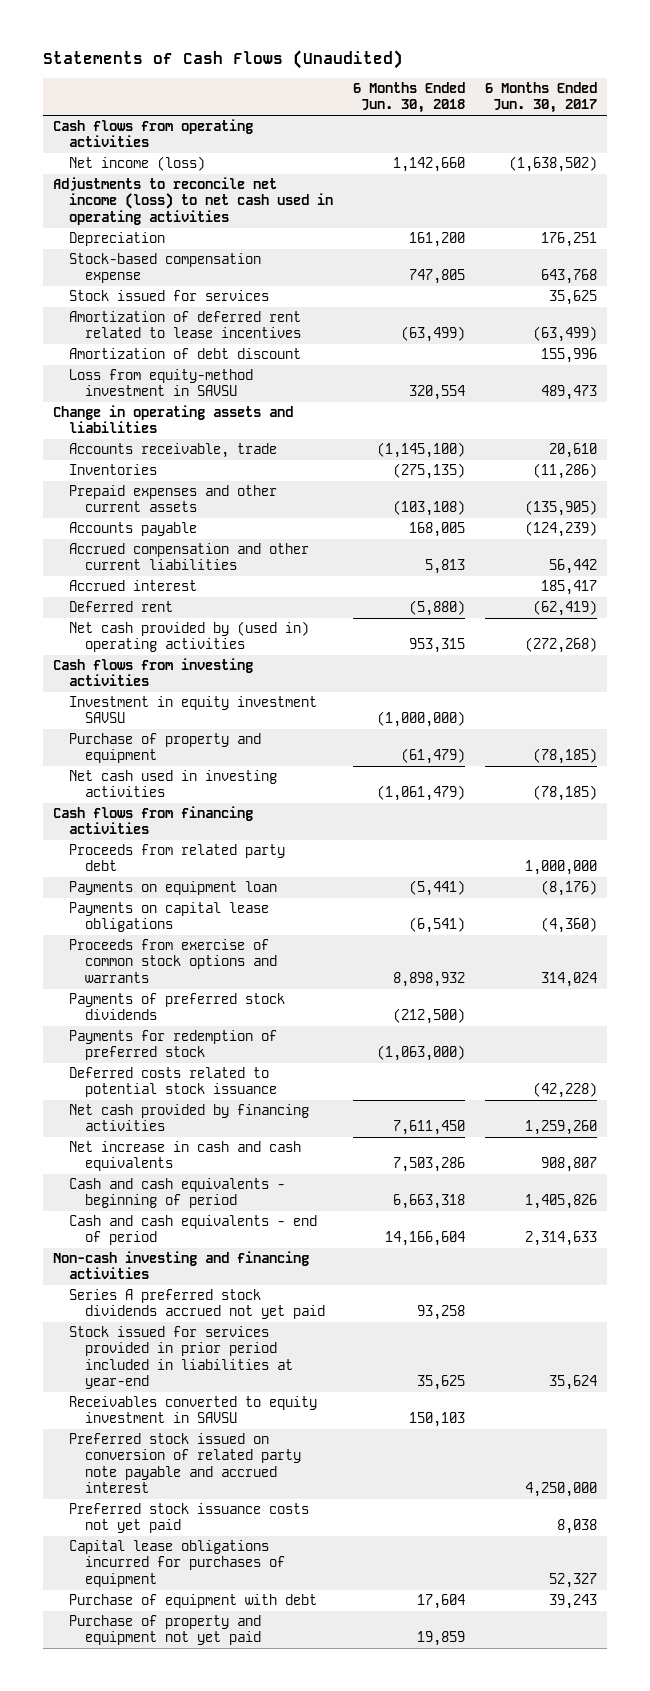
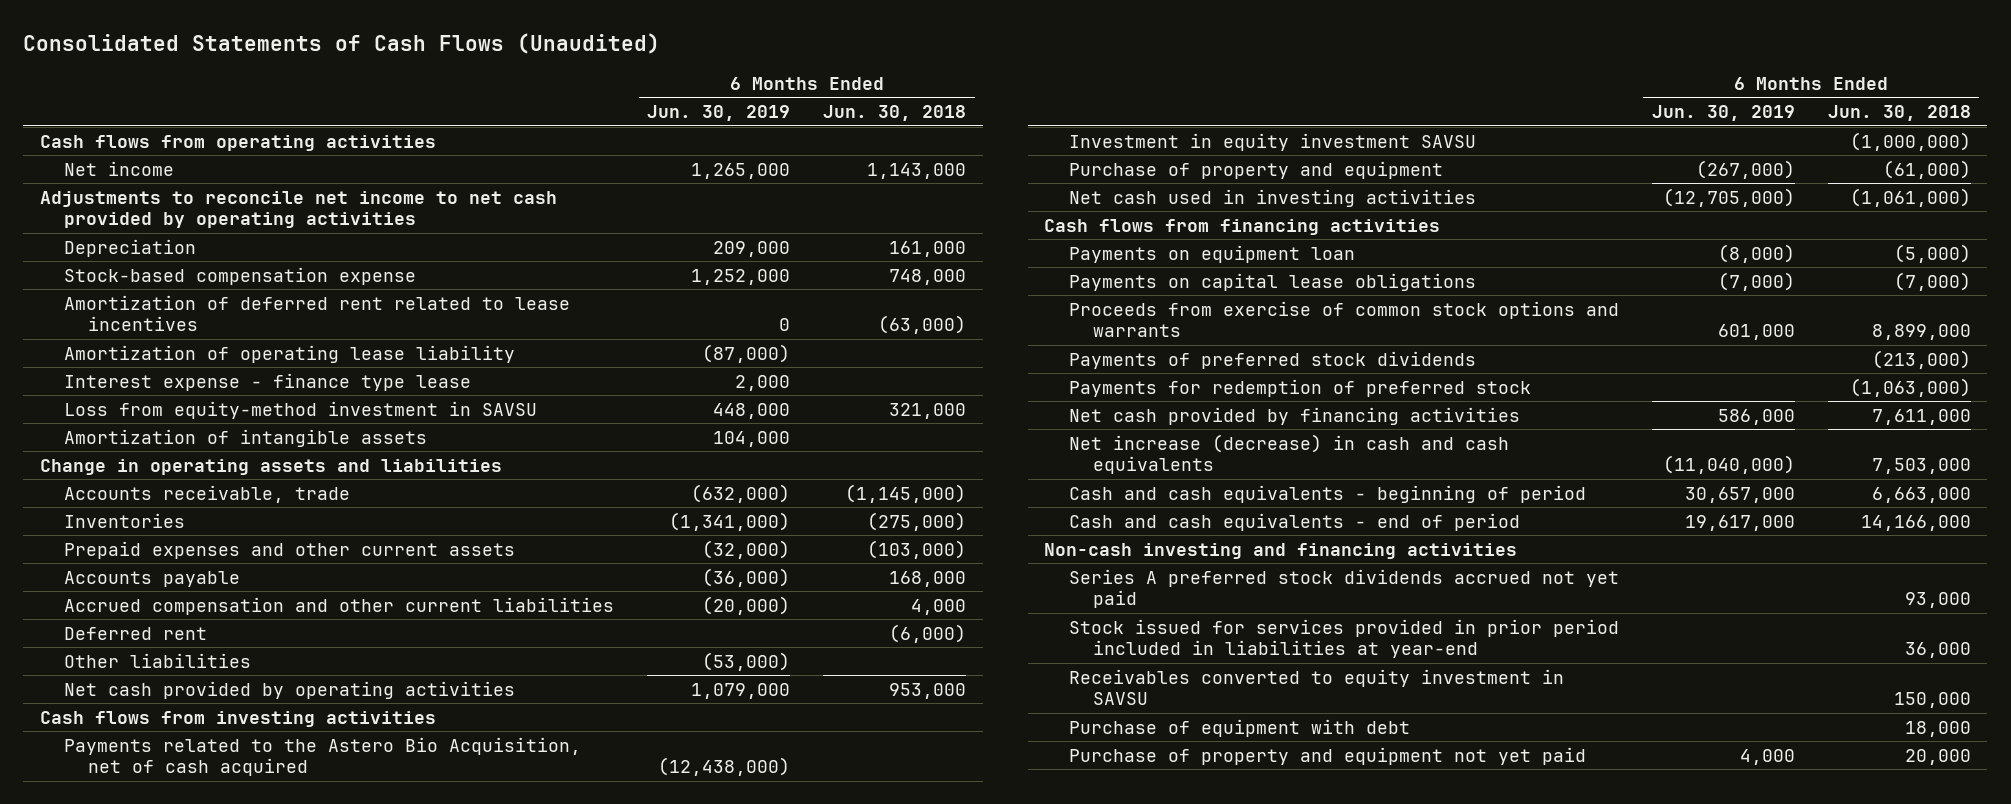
- Statements of Cash Flows (Unaudited)
+ Consolidated Statements of Cash Flows (Unaudited)
- | 6 Months Ended Jun. 30, 2018 | 6 Months Ended Jun. 30, 2017
+ | 6 Months Ended Jun. 30, 2019 | 6 Months Ended Jun. 30, 2018
- Net income (loss) | 1,142,660 | (1,638,502)
- Adjustments to reconcile net income (loss) to net cash used in operating activities
- Depreciation | 161,200 | 176,251
- Stock-based compensation expense | 747,805 | 643,768
- Stock issued for services | | 35,625
- Amortization of deferred rent related to lease incentives | (63,499) | (63,499)
- Amortization of debt discount | | 155,996
- Loss from equity-method investment in SAVSU | 320,554 | 489,473
+ Net income | 1,265,000 | 1,143,000
+ Adjustments to reconcile net income to net cash provided by operating activities
+ Depreciation | 209,000 | 161,000
+ Stock-based compensation expense | 1,252,000 | 748,000
+ Amortization of deferred rent related to lease incentives | 0 | (63,000)
+ Amortization of operating lease liability | (87,000) |
+ Interest expense - finance type lease | 2,000 |
+ Loss from equity-method investment in SAVSU | 448,000 | 321,000
+ Amortization of intangible assets | 104,000 |
- Accounts receivable, trade | (1,145,100) | 20,610
- Inventories | (275,135) | (11,286)
- Prepaid expenses and other current assets | (103,108) | (135,905)
- Accounts payable | 168,005 | (124,239)
- Accrued compensation and other current liabilities | 5,813 | 56,442
- Accrued interest | | 185,417
- Deferred rent | (5,880) | (62,419)
- Net cash provided by (used in) operating activities | 953,315 | (272,268)
+ Accounts receivable, trade | (632,000) | (1,145,000)
+ Inventories | (1,341,000) | (275,000)
+ Prepaid expenses and other current assets | (32,000) | (103,000)
+ Accounts payable | (36,000) | 168,000
+ Accrued compensation and other current liabilities | (20,000) | 4,000
+ Deferred rent | | (6,000)
+ Other liabilities | (53,000) |
+ Net cash provided by operating activities | 1,079,000 | 953,000
+ Payments related to the Astero Bio Acquisition, net of cash acquired | (12,438,000) |
- Purchase of property and equipment | (61,479) | (78,185)
- Net cash used in investing activities | (1,061,479) | (78,185)
+ Purchase of property and equipment | (267,000) | (61,000)
+ Net cash used in investing activities | (12,705,000) | (1,061,000)
- Proceeds from related party debt | | 1,000,000
- Payments on equipment loan | (5,441) | (8,176)
- Payments on capital lease obligations | (6,541) | (4,360)
- Proceeds from exercise of common stock options and warrants | 8,898,932 | 314,024
- Payments of preferred stock dividends | (212,500) |
+ Payments on equipment loan | (8,000) | (5,000)
+ Payments on capital lease obligations | (7,000) | (7,000)
+ Proceeds from exercise of common stock options and warrants | 601,000 | 8,899,000
+ Payments of preferred stock dividends | | (213,000)
- Deferred costs related to potential stock issuance | | (42,228)
- Net cash provided by financing activities | 7,611,450 | 1,259,260
- Net increase in cash and cash equivalents | 7,503,286 | 908,807
- Cash and cash equivalents - beginning of period | 6,663,318 | 1,405,826
- Cash and cash equivalents - end of period | 14,166,604 | 2,314,633
+ Net cash provided by financing activities | 586,000 | 7,611,000
+ Net increase (decrease) in cash and cash equivalents | (11,040,000) | 7,503,000
+ Cash and cash equivalents - beginning of period | 30,657,000 | 6,663,000
+ Cash and cash equivalents - end of period | 19,617,000 | 14,166,000
- Series A preferred stock dividends accrued not yet paid | 93,258 |
- Stock issued for services provided in prior period included in liabilities at year-end | 35,625 | 35,624
- Receivables converted to equity investment in SAVSU | 150,103 |
- Preferred stock issued on conversion of related party note payable and accrued interest | | 4,250,000
- Preferred stock issuance costs not yet paid | | 8,038
- Capital lease obligations incurred for purchases of equipment | | 52,327
- Purchase of equipment with debt | 17,604 | 39,243
- Purchase of property and equipment not yet paid | 19,859 |
+ Series A preferred stock dividends accrued not yet paid | | 93,000
+ Stock issued for services provided in prior period included in liabilities at year-end | | 36,000
+ Receivables converted to equity investment in SAVSU | | 150,000
+ Purchase of equipment with debt | | 18,000
+ Purchase of property and equipment not yet paid | 4,000 | 20,000

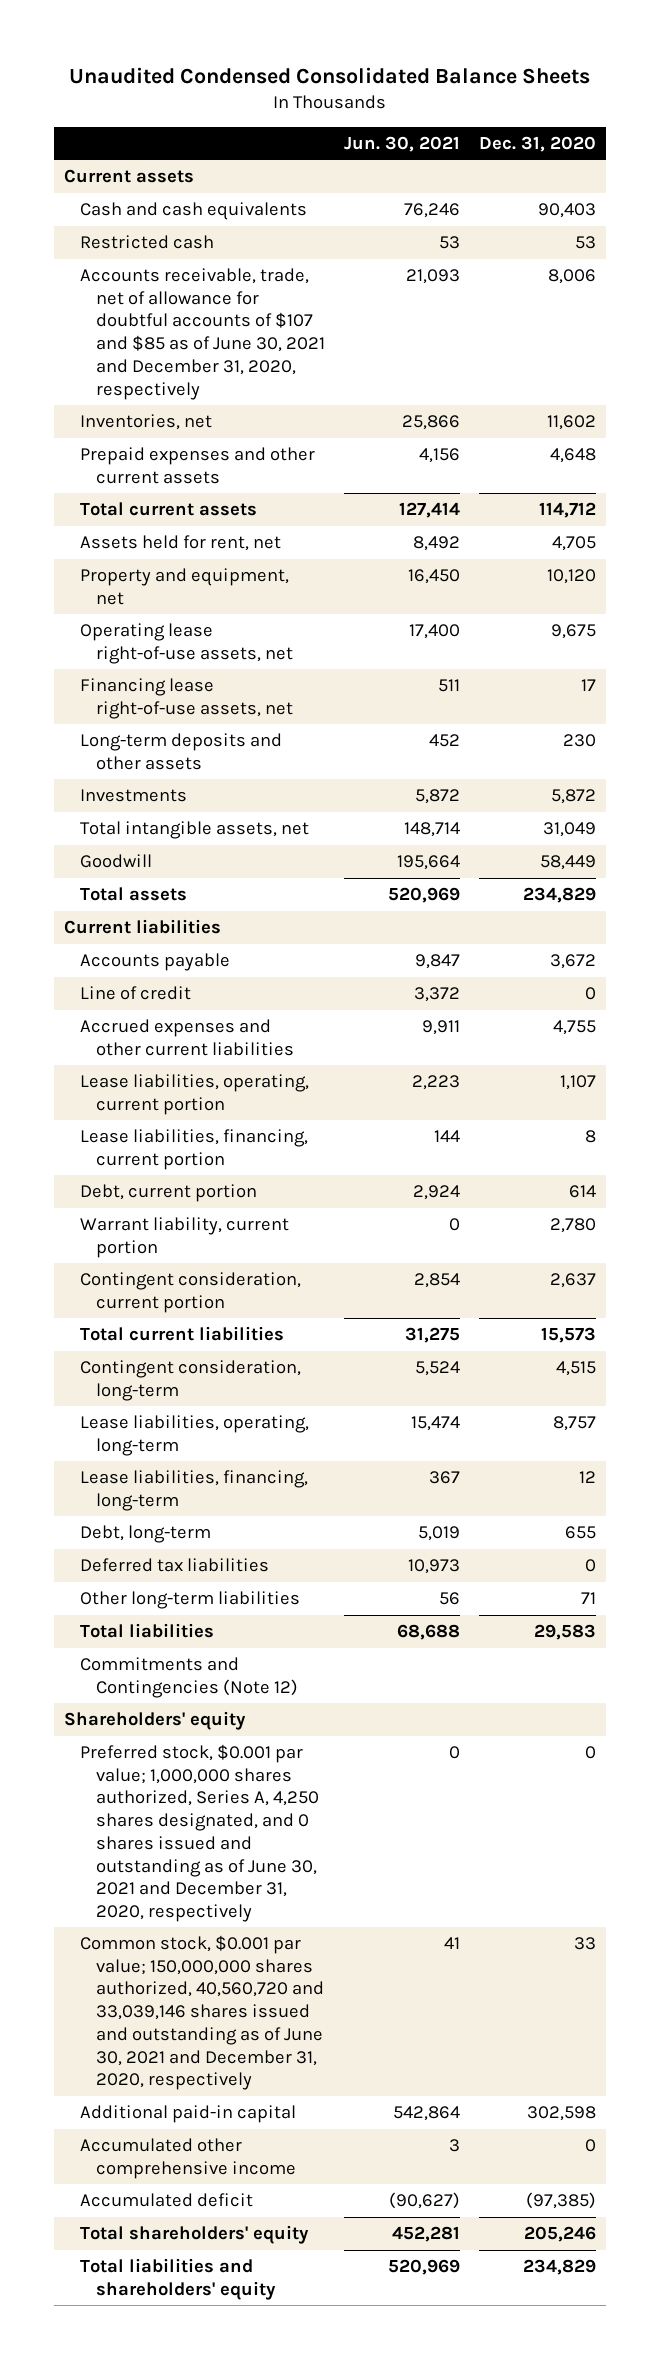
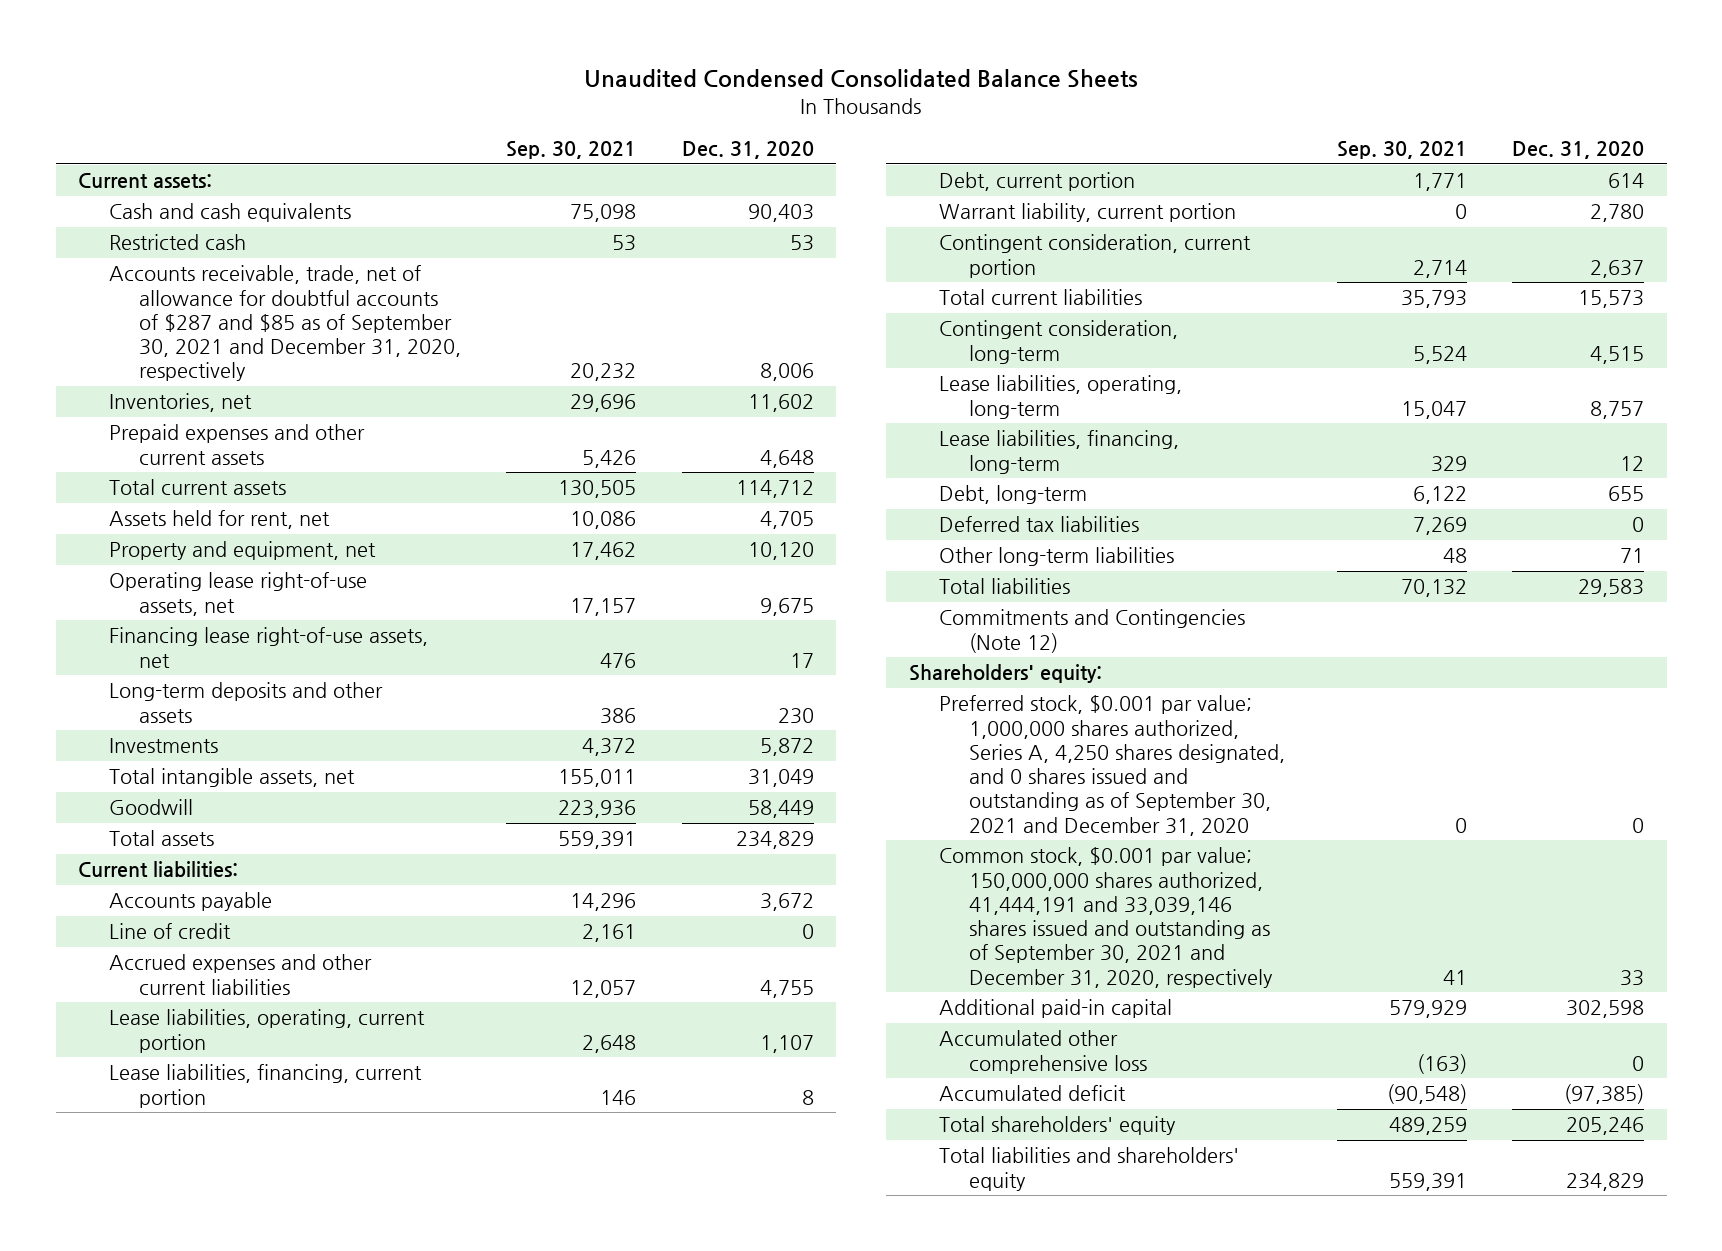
- | Jun. 30, 2021 | Dec. 31, 2020
+ | Sep. 30, 2021 | Dec. 31, 2020
- Current assets
+ Current assets:
- Accounts receivable, trade, net of allowance for doubtful accounts of $107 and $85 as of June 30, 2021 and December 31, 2020, respectively | 21,093 | 8,006
+ Accounts receivable, trade, net of allowance for doubtful accounts of $287 and $85 as of September 30, 2021 and December 31, 2020, respectively | 20,232 | 8,006
- Current liabilities
+ Current liabilities:
- Shareholders' equity
- Preferred stock, $0.001 par value; 1,000,000 shares authorized, Series A, 4,250 shares designated, and 0 shares issued and outstanding as of June 30, 2021 and December 31, 2020, respectively | 0 | 0
- Common stock, $0.001 par value; 150,000,000 shares authorized, 40,560,720 and 33,039,146 shares issued and outstanding as of June 30, 2021 and December 31, 2020, respectively | 41 | 33
+ Shareholders' equity:
+ Preferred stock, $0.001 par value; 1,000,000 shares authorized, Series A, 4,250 shares designated, and 0 shares issued and outstanding as of September 30, 2021 and December 31, 2020 | 0 | 0
+ Common stock, $0.001 par value; 150,000,000 shares authorized, 41,444,191 and 33,039,146 shares issued and outstanding as of September 30, 2021 and December 31, 2020, respectively | 41 | 33
- Accumulated other comprehensive income | 3 | 0
+ Accumulated other comprehensive loss | (163) | 0

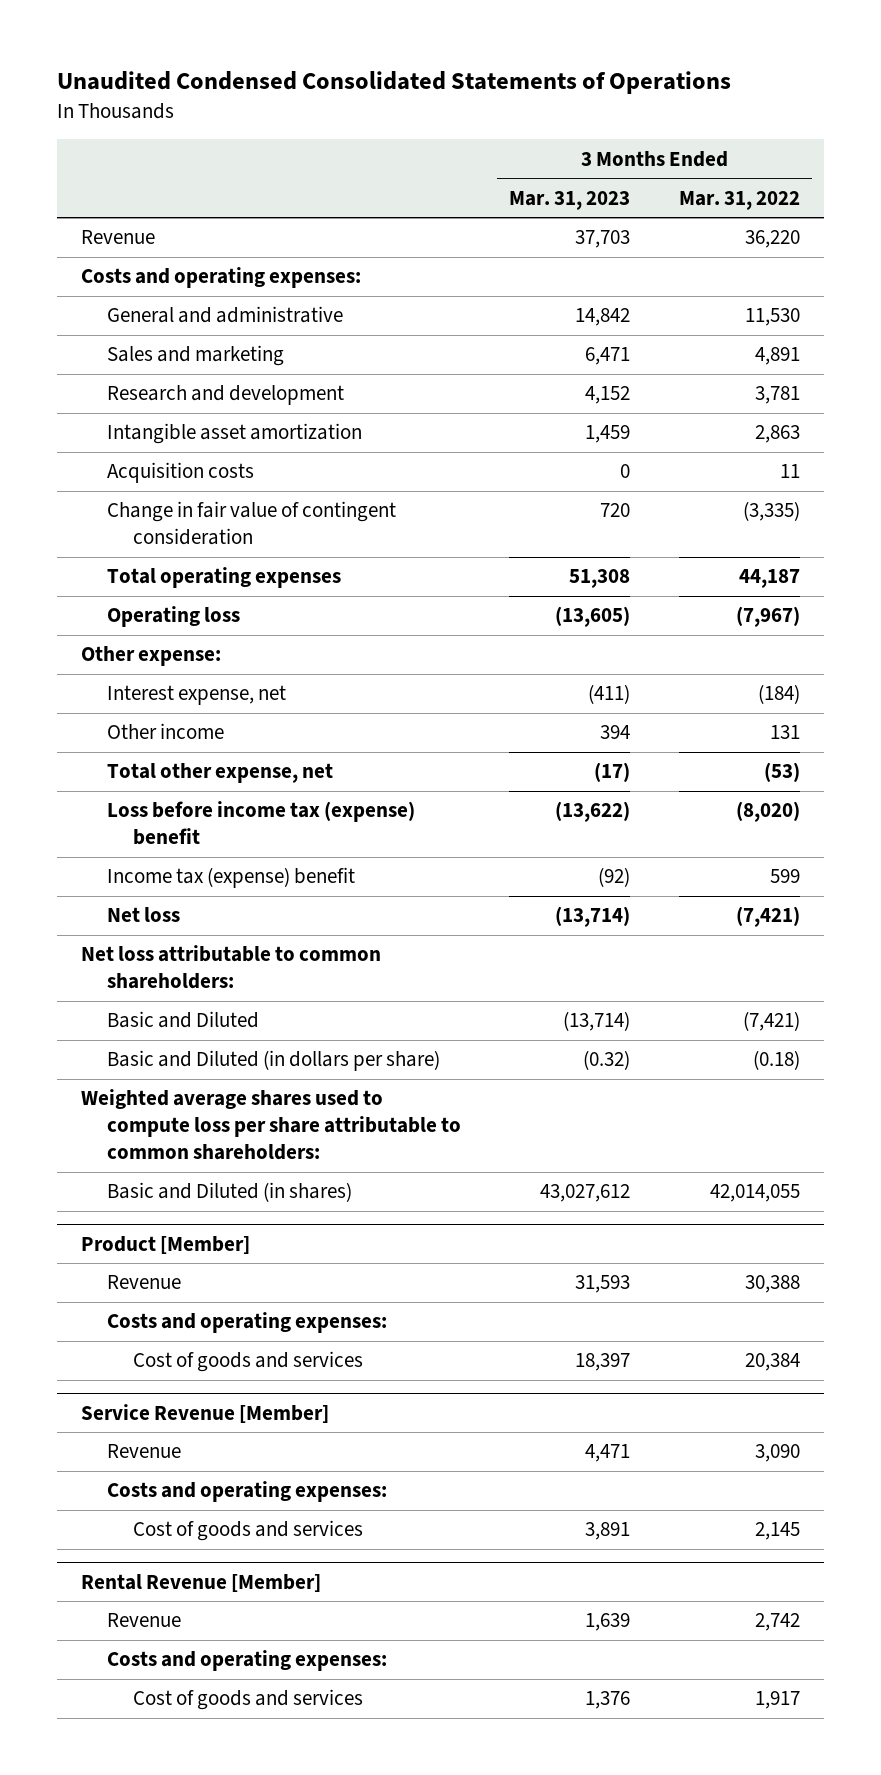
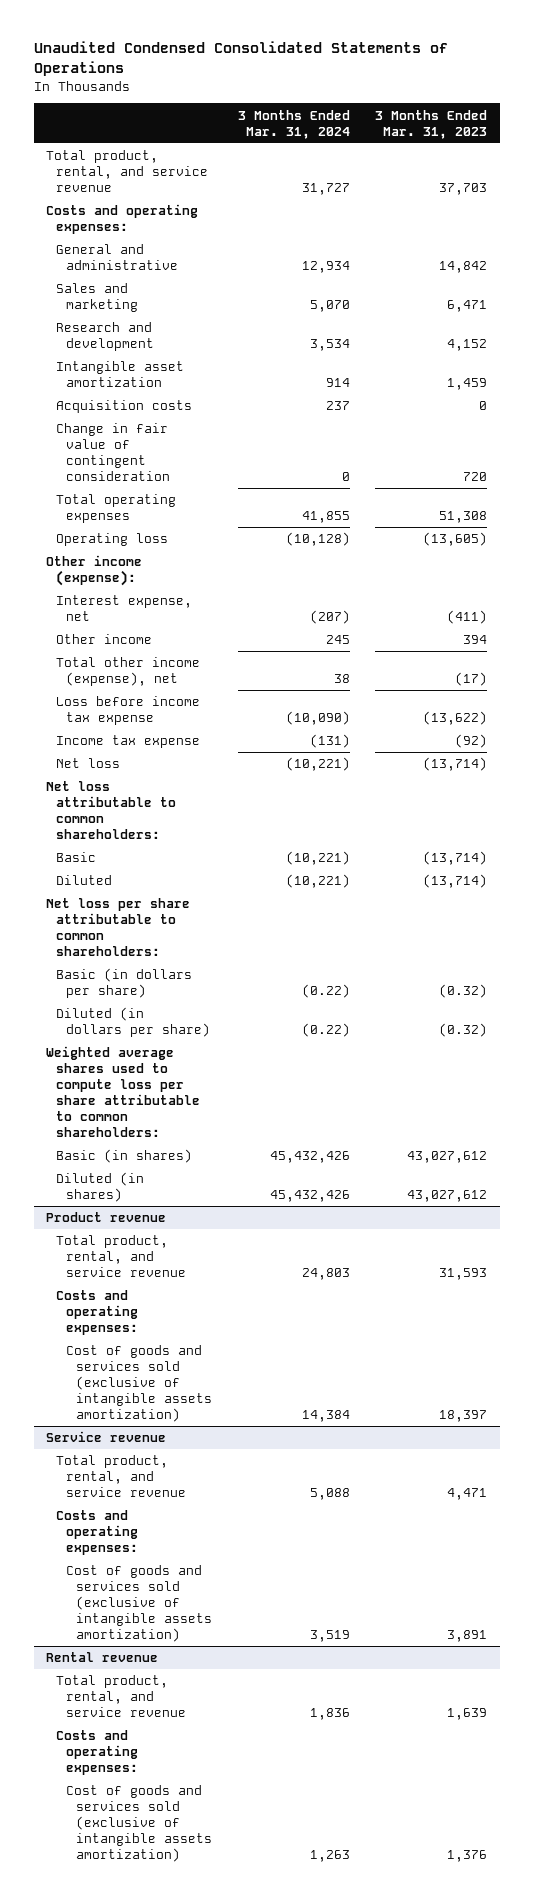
- | 3 Months Ended Mar. 31, 2023 | 3 Months Ended Mar. 31, 2022
+ | 3 Months Ended Mar. 31, 2024 | 3 Months Ended Mar. 31, 2023
- Revenue | 37,703 | 36,220
+ Total product, rental, and service revenue | 31,727 | 37,703
- Other expense:
+ Other income (expense):
- Total other expense, net | (17) | (53)
- Loss before income tax (expense) benefit | (13,622) | (8,020)
- Income tax (expense) benefit | (92) | 599
+ Total other income (expense), net | 38 | (17)
+ Loss before income tax expense | (10,090) | (13,622)
+ Income tax expense | (131) | (92)
- Basic and Diluted | (13,714) | (7,421)
- Basic and Diluted (in dollars per share) | (0.32) | (0.18)
+ Basic | (10,221) | (13,714)
+ Diluted | (10,221) | (13,714)
+ Net loss per share attributable to common shareholders:
+ Basic (in dollars per share) | (0.22) | (0.32)
+ Diluted (in dollars per share) | (0.22) | (0.32)
- Basic and Diluted (in shares) | 43,027,612 | 42,014,055
- Product [Member]
- Revenue | 31,593 | 30,388
+ Basic (in shares) | 45,432,426 | 43,027,612
+ Diluted (in shares) | 45,432,426 | 43,027,612
+ Product revenue
+ Total product, rental, and service revenue | 24,803 | 31,593
- Cost of goods and services | 18,397 | 20,384
- Service Revenue [Member]
- Revenue | 4,471 | 3,090
+ Cost of goods and services sold (exclusive of intangible assets amortization) | 14,384 | 18,397
+ Service revenue
+ Total product, rental, and service revenue | 5,088 | 4,471
- Cost of goods and services | 3,891 | 2,145
- Rental Revenue [Member]
- Revenue | 1,639 | 2,742
+ Cost of goods and services sold (exclusive of intangible assets amortization) | 3,519 | 3,891
+ Rental revenue
+ Total product, rental, and service revenue | 1,836 | 1,639
- Cost of goods and services | 1,376 | 1,917
+ Cost of goods and services sold (exclusive of intangible assets amortization) | 1,263 | 1,376

